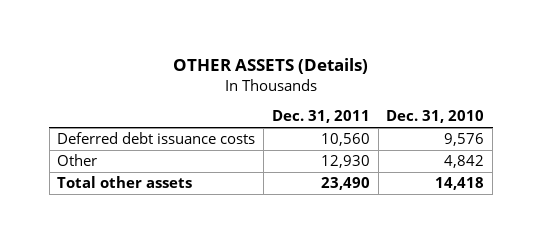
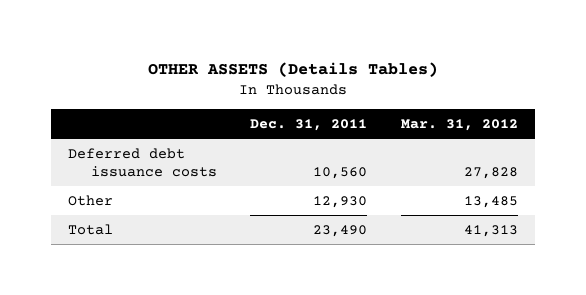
- OTHER ASSETS (Details)
+ OTHER ASSETS (Details Tables)
- | Dec. 31, 2011 | Dec. 31, 2010
+ | Dec. 31, 2011 | Mar. 31, 2012
- Total other assets | 23,490 | 14,418
+ Total | 23,490 | 41,313

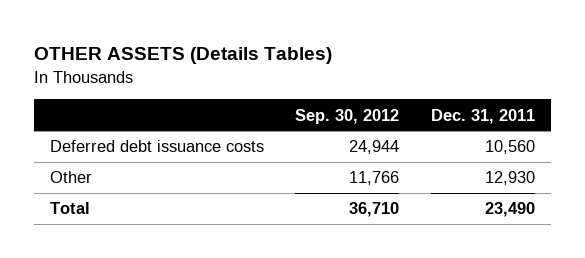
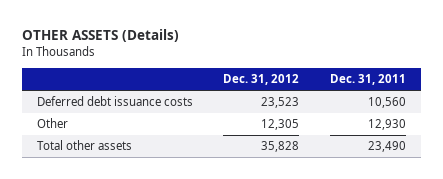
- OTHER ASSETS (Details Tables)
+ OTHER ASSETS (Details)
- | Sep. 30, 2012 | Dec. 31, 2011
+ | Dec. 31, 2012 | Dec. 31, 2011
- Total | 36,710 | 23,490
+ Total other assets | 35,828 | 23,490

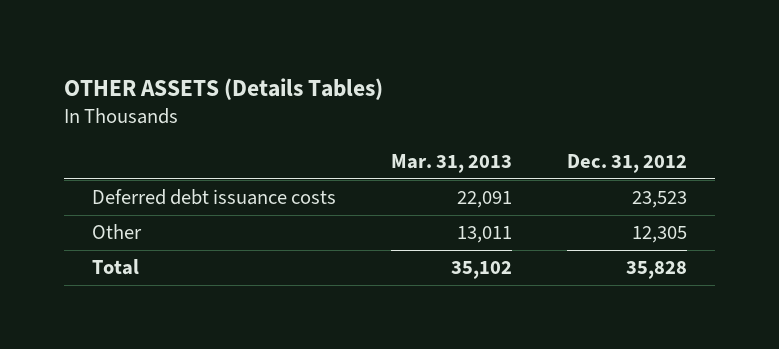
- OTHER ASSETS (Details)
+ OTHER ASSETS (Details Tables)
- | Dec. 31, 2012 | Dec. 31, 2011
+ | Mar. 31, 2013 | Dec. 31, 2012
- Total other assets | 35,828 | 23,490
+ Total | 35,102 | 35,828

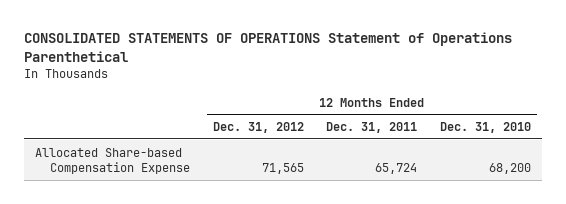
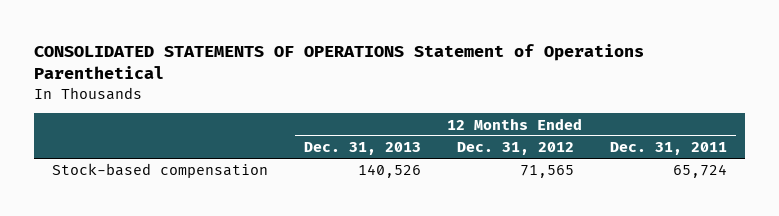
- | 12 Months Ended Dec. 31, 2012 | 12 Months Ended Dec. 31, 2011 | 12 Months Ended Dec. 31, 2010
+ | 12 Months Ended Dec. 31, 2013 | 12 Months Ended Dec. 31, 2012 | 12 Months Ended Dec. 31, 2011
- Allocated Share-based Compensation Expense | 71,565 | 65,724 | 68,200
+ Stock-based compensation | 140,526 | 71,565 | 65,724

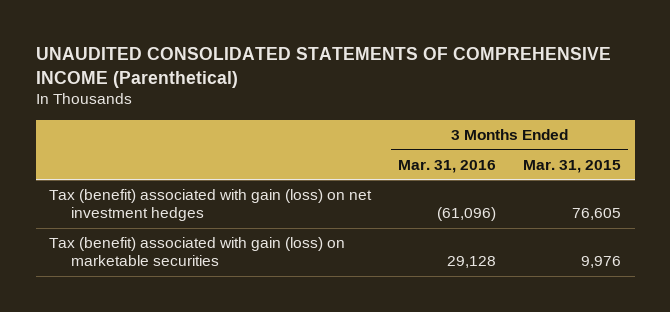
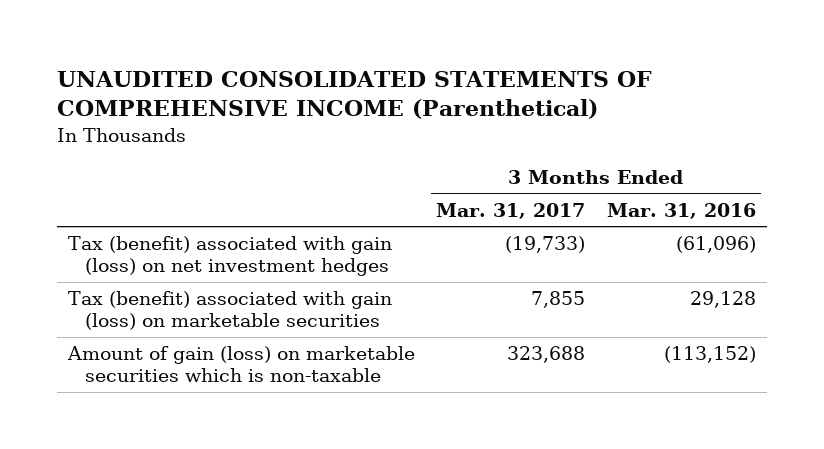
- | 3 Months Ended Mar. 31, 2016 | 3 Months Ended Mar. 31, 2015
+ | 3 Months Ended Mar. 31, 2017 | 3 Months Ended Mar. 31, 2016
+ Amount of gain (loss) on marketable securities which is non-taxable | 323,688 | (113,152)

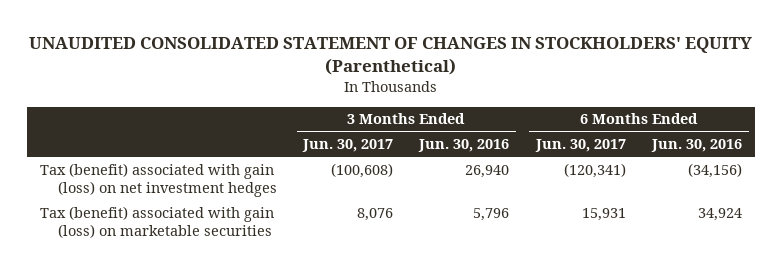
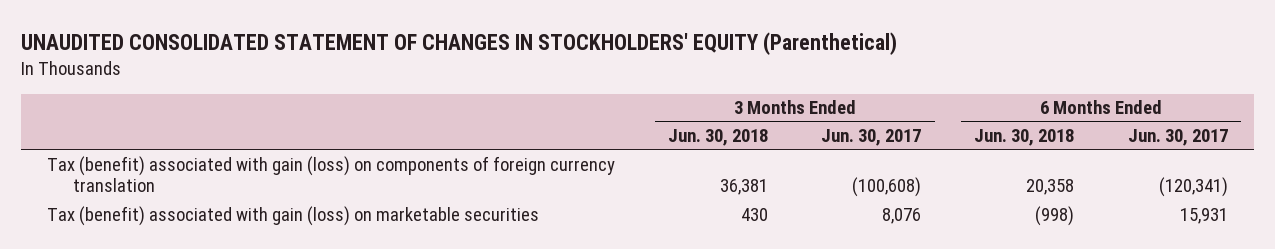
- | 3 Months Ended Jun. 30, 2017 | 3 Months Ended Jun. 30, 2016 | 6 Months Ended Jun. 30, 2017 | 6 Months Ended Jun. 30, 2016
+ | 3 Months Ended Jun. 30, 2018 | 3 Months Ended Jun. 30, 2017 | 6 Months Ended Jun. 30, 2018 | 6 Months Ended Jun. 30, 2017
- Tax (benefit) associated with gain (loss) on net investment hedges | (100,608) | 26,940 | (120,341) | (34,156)
+ Tax (benefit) associated with gain (loss) on components of foreign currency translation | 36,381 | (100,608) | 20,358 | (120,341)

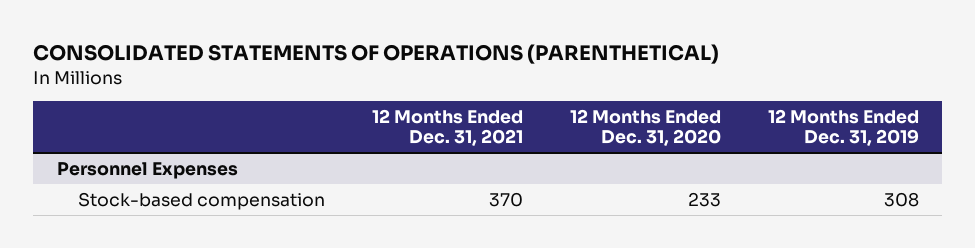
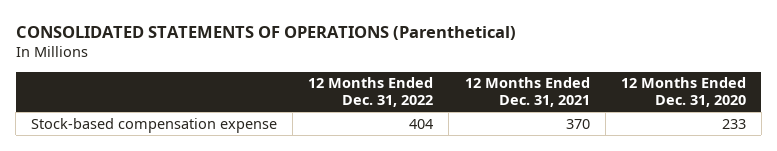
- CONSOLIDATED STATEMENTS OF OPERATIONS (PARENTHETICAL)
+ CONSOLIDATED STATEMENTS OF OPERATIONS (Parenthetical)
- | 12 Months Ended Dec. 31, 2021 | 12 Months Ended Dec. 31, 2020 | 12 Months Ended Dec. 31, 2019
+ | 12 Months Ended Dec. 31, 2022 | 12 Months Ended Dec. 31, 2021 | 12 Months Ended Dec. 31, 2020
- Personnel Expenses
- Stock-based compensation | 370 | 233 | 308
+ Stock-based compensation expense | 404 | 370 | 233

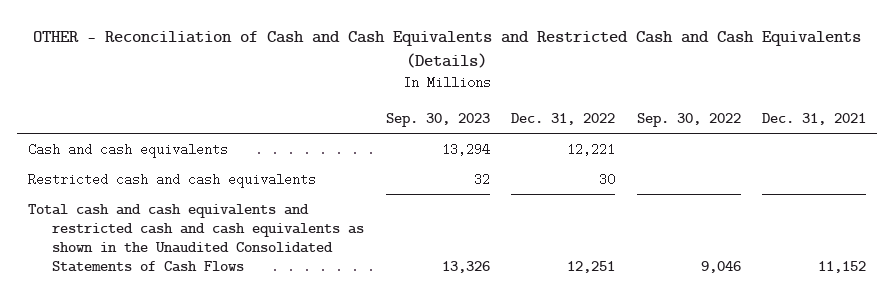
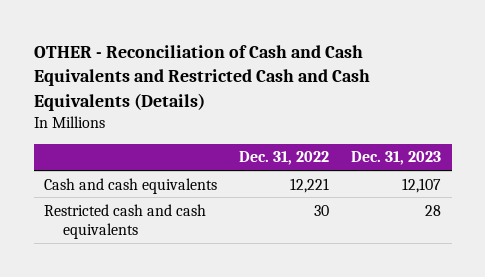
- | Sep. 30, 2023 | Dec. 31, 2022 | Sep. 30, 2022 | Dec. 31, 2021
+ | Dec. 31, 2022 | Dec. 31, 2023
- Total cash and cash equivalents and restricted cash and cash equivalents as shown in the Unaudited Consolidated Statements of Cash Flows | 13,326 | 12,251 | 9,046 | 11,152

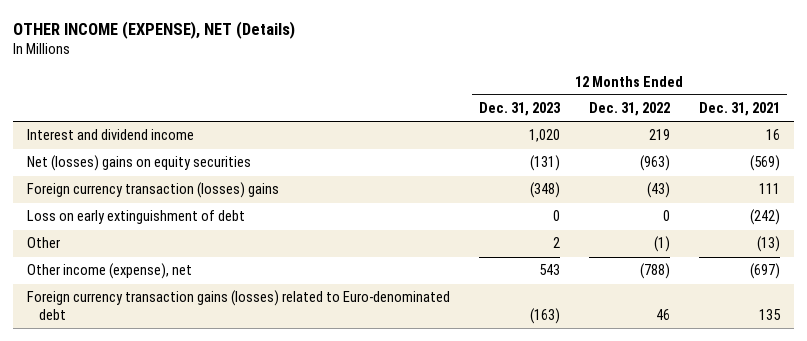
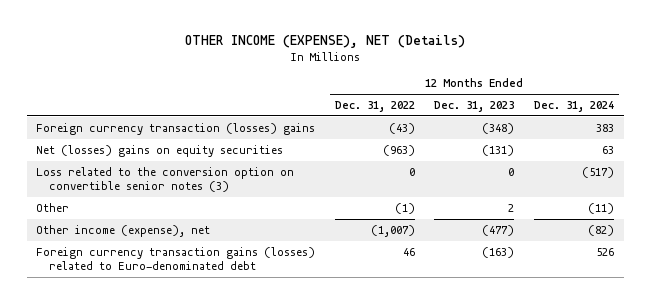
- | 12 Months Ended Dec. 31, 2023 | 12 Months Ended Dec. 31, 2022 | 12 Months Ended Dec. 31, 2021
+ | 12 Months Ended Dec. 31, 2022 | 12 Months Ended Dec. 31, 2023 | 12 Months Ended Dec. 31, 2024
- Interest and dividend income | 1,020 | 219 | 16
- Loss on early extinguishment of debt | 0 | 0 | (242)
moved down: Net (losses) gains on equity securities | (963) | (131) | 63
+ Loss related to the conversion option on convertible senior notes (3) | 0 | 0 | (517)
- Other income (expense), net | 543 | (788) | (697)
+ Other income (expense), net | (1,007) | (477) | (82)

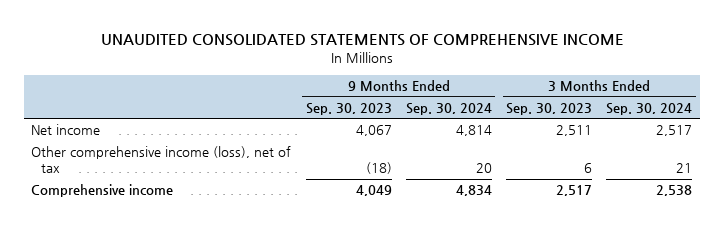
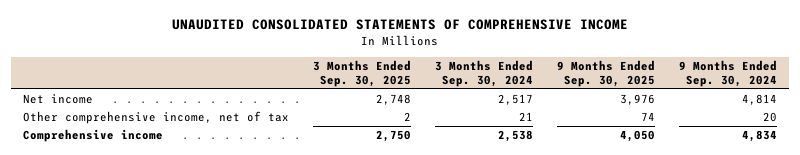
- | 9 Months Ended Sep. 30, 2023 | 9 Months Ended Sep. 30, 2024 | 3 Months Ended Sep. 30, 2023 | 3 Months Ended Sep. 30, 2024
+ | 3 Months Ended Sep. 30, 2025 | 3 Months Ended Sep. 30, 2024 | 9 Months Ended Sep. 30, 2025 | 9 Months Ended Sep. 30, 2024
- Other comprehensive income (loss), net of tax | (18) | 20 | 6 | 21
+ Other comprehensive income, net of tax | 2 | 21 | 74 | 20

